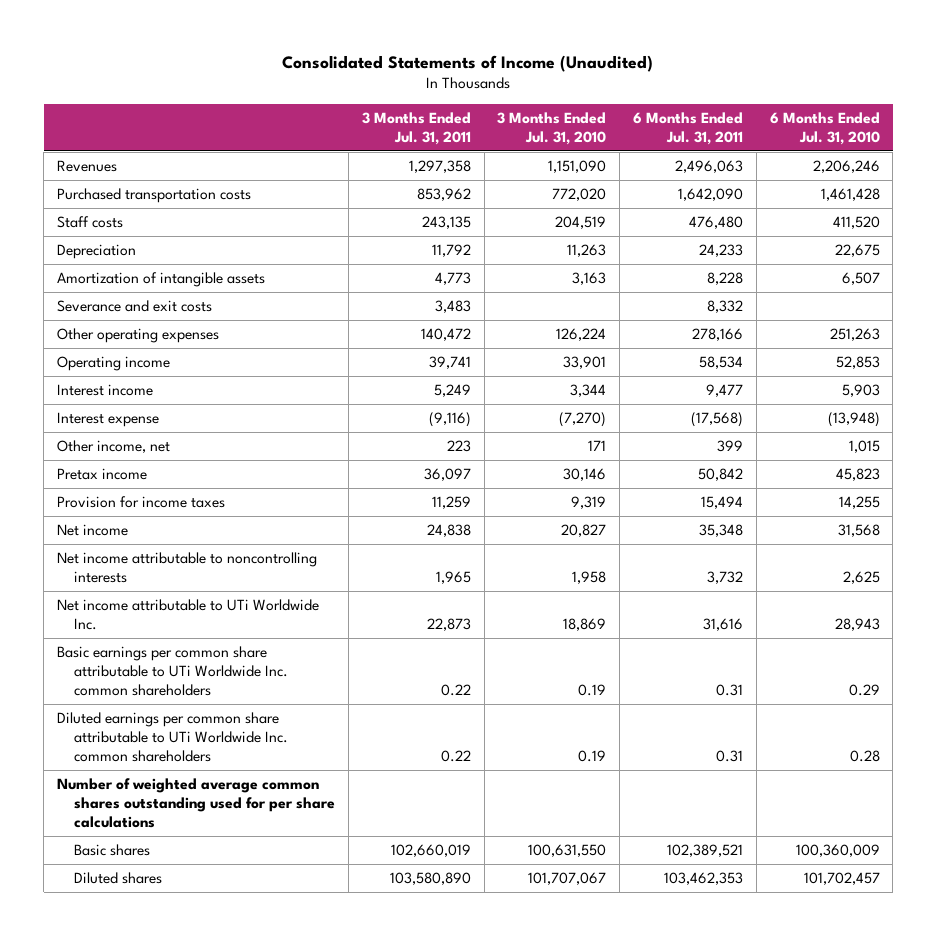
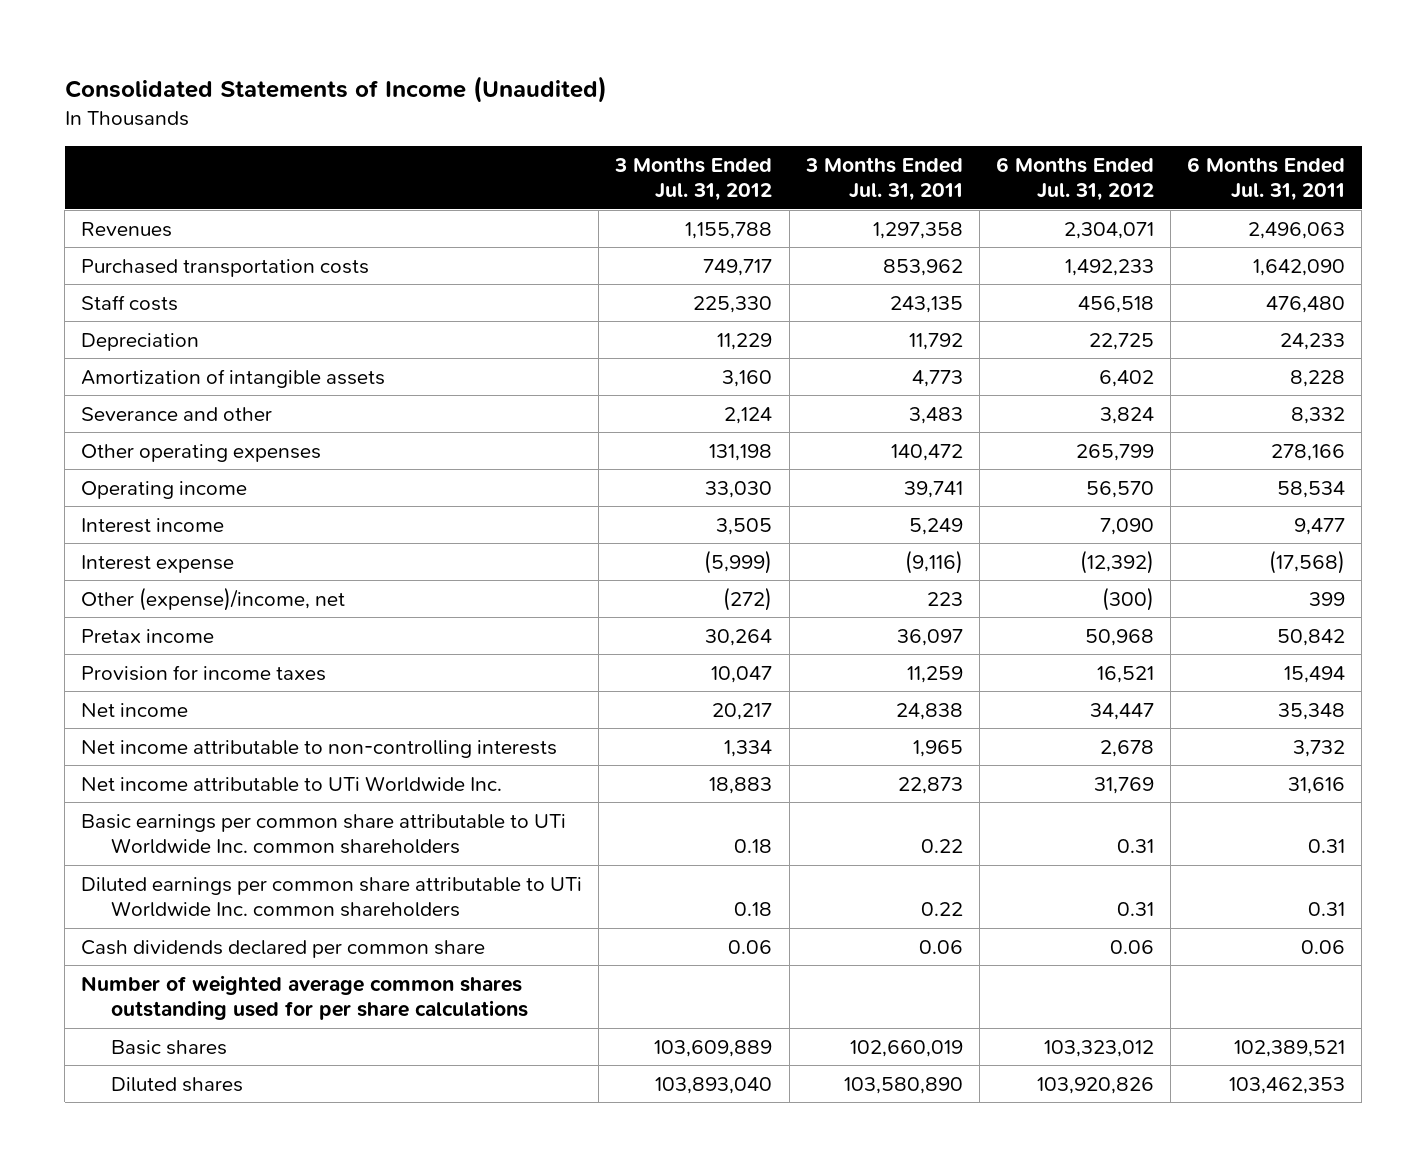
- | 3 Months Ended Jul. 31, 2011 | 3 Months Ended Jul. 31, 2010 | 6 Months Ended Jul. 31, 2011 | 6 Months Ended Jul. 31, 2010
+ | 3 Months Ended Jul. 31, 2012 | 3 Months Ended Jul. 31, 2011 | 6 Months Ended Jul. 31, 2012 | 6 Months Ended Jul. 31, 2011
- Severance and exit costs | 3,483 | | 8,332 |
+ Severance and other | 2,124 | 3,483 | 3,824 | 8,332
- Other income, net | 223 | 171 | 399 | 1,015
+ Other (expense)/income, net | (272) | 223 | (300) | 399
- Net income attributable to noncontrolling interests | 1,965 | 1,958 | 3,732 | 2,625
+ Net income attributable to non-controlling interests | 1,334 | 1,965 | 2,678 | 3,732
+ Cash dividends declared per common share | 0.06 | 0.06 | 0.06 | 0.06

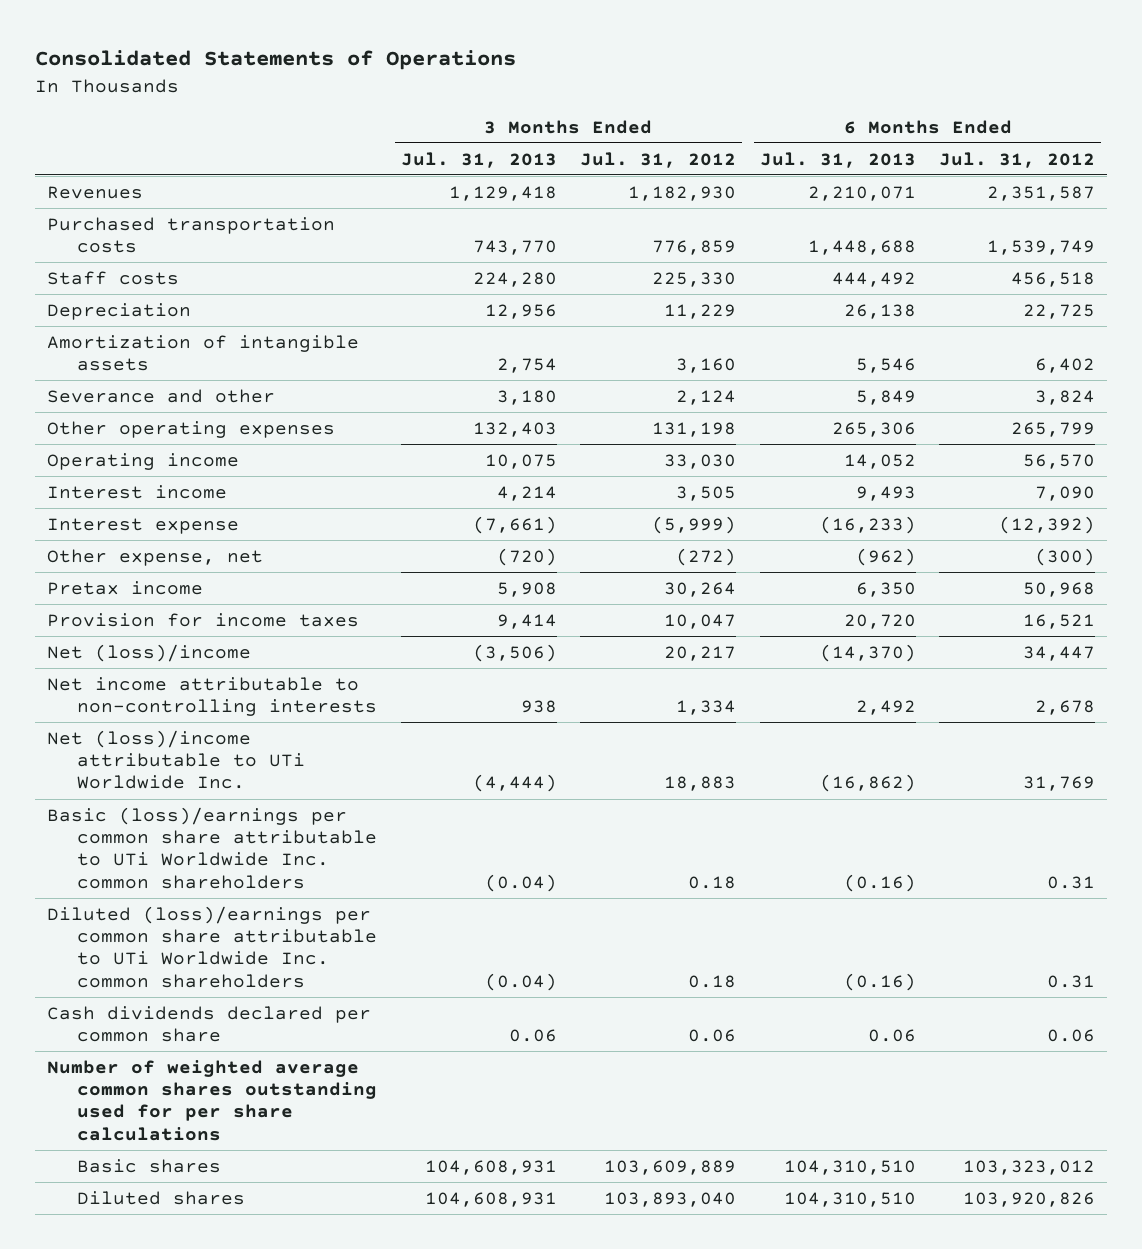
- Consolidated Statements of Income (Unaudited)
+ Consolidated Statements of Operations
- | 3 Months Ended Jul. 31, 2012 | 3 Months Ended Jul. 31, 2011 | 6 Months Ended Jul. 31, 2012 | 6 Months Ended Jul. 31, 2011
+ | 3 Months Ended Jul. 31, 2013 | 3 Months Ended Jul. 31, 2012 | 6 Months Ended Jul. 31, 2013 | 6 Months Ended Jul. 31, 2012
- Revenues | 1,155,788 | 1,297,358 | 2,304,071 | 2,496,063
- Purchased transportation costs | 749,717 | 853,962 | 1,492,233 | 1,642,090
+ Revenues | 1,129,418 | 1,182,930 | 2,210,071 | 2,351,587
+ Purchased transportation costs | 743,770 | 776,859 | 1,448,688 | 1,539,749
- Other (expense)/income, net | (272) | 223 | (300) | 399
+ Other expense, net | (720) | (272) | (962) | (300)
- Net income | 20,217 | 24,838 | 34,447 | 35,348
+ Net (loss)/income | (3,506) | 20,217 | (14,370) | 34,447
- Net income attributable to UTi Worldwide Inc. | 18,883 | 22,873 | 31,769 | 31,616
- Basic earnings per common share attributable to UTi Worldwide Inc. common shareholders | 0.18 | 0.22 | 0.31 | 0.31
- Diluted earnings per common share attributable to UTi Worldwide Inc. common shareholders | 0.18 | 0.22 | 0.31 | 0.31
+ Net (loss)/income attributable to UTi Worldwide Inc. | (4,444) | 18,883 | (16,862) | 31,769
+ Basic (loss)/earnings per common share attributable to UTi Worldwide Inc. common shareholders | (0.04) | 0.18 | (0.16) | 0.31
+ Diluted (loss)/earnings per common share attributable to UTi Worldwide Inc. common shareholders | (0.04) | 0.18 | (0.16) | 0.31

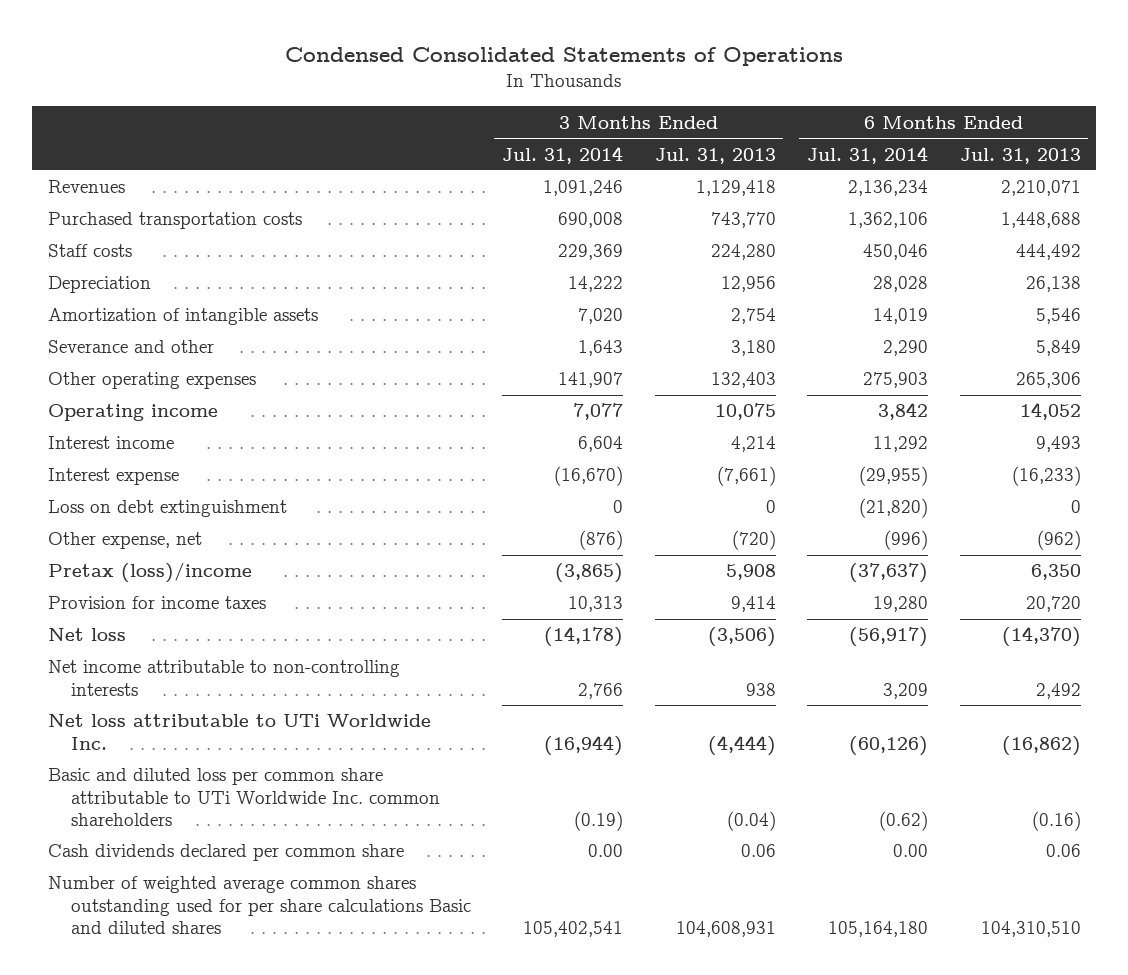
- Consolidated Statements of Operations
+ Condensed Consolidated Statements of Operations
- | 3 Months Ended Jul. 31, 2013 | 3 Months Ended Jul. 31, 2012 | 6 Months Ended Jul. 31, 2013 | 6 Months Ended Jul. 31, 2012
+ | 3 Months Ended Jul. 31, 2014 | 3 Months Ended Jul. 31, 2013 | 6 Months Ended Jul. 31, 2014 | 6 Months Ended Jul. 31, 2013
+ Loss on debt extinguishment | 0 | 0 | (21,820) | 0
- Pretax income | 5,908 | 30,264 | 6,350 | 50,968
+ Pretax (loss)/income | (3,865) | 5,908 | (37,637) | 6,350
- Net (loss)/income | (3,506) | 20,217 | (14,370) | 34,447
+ Net loss | (14,178) | (3,506) | (56,917) | (14,370)
- Net (loss)/income attributable to UTi Worldwide Inc. | (4,444) | 18,883 | (16,862) | 31,769
- Basic (loss)/earnings per common share attributable to UTi Worldwide Inc. common shareholders | (0.04) | 0.18 | (0.16) | 0.31
- Diluted (loss)/earnings per common share attributable to UTi Worldwide Inc. common shareholders | (0.04) | 0.18 | (0.16) | 0.31
+ Net loss attributable to UTi Worldwide Inc. | (16,944) | (4,444) | (60,126) | (16,862)
+ Basic and diluted loss per common share attributable to UTi Worldwide Inc. common shareholders | (0.19) | (0.04) | (0.62) | (0.16)
- Number of weighted average common shares outstanding used for per share calculations
- Basic shares | 104,608,931 | 103,609,889 | 104,310,510 | 103,323,012
- Diluted shares | 104,608,931 | 103,893,040 | 104,310,510 | 103,920,826
+ Number of weighted average common shares outstanding used for per share calculations Basic and diluted shares | 105,402,541 | 104,608,931 | 105,164,180 | 104,310,510

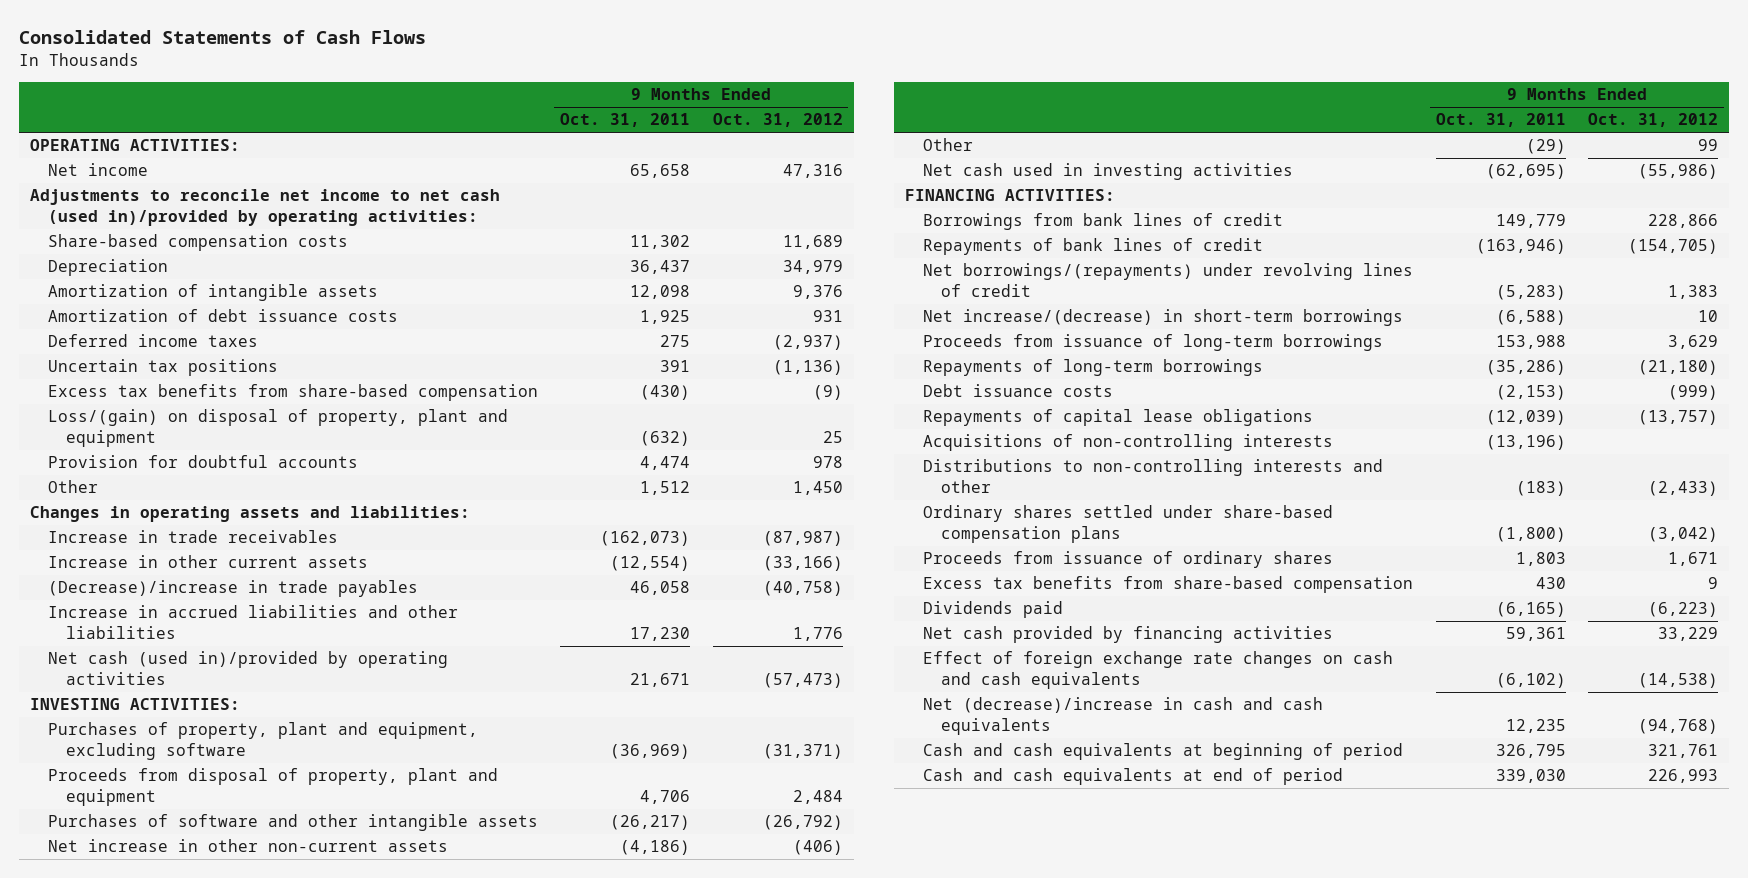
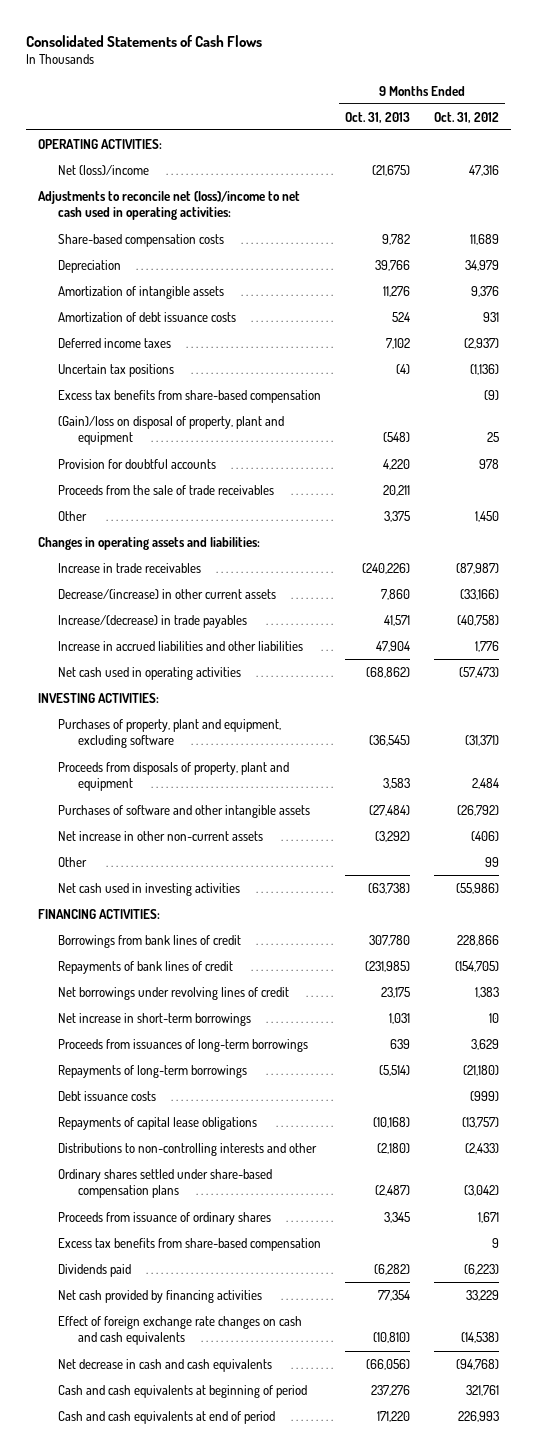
- | 9 Months Ended Oct. 31, 2011 | 9 Months Ended Oct. 31, 2012
+ | 9 Months Ended Oct. 31, 2013 | 9 Months Ended Oct. 31, 2012
- Net income | 65,658 | 47,316
- Adjustments to reconcile net income to net cash (used in)/provided by operating activities:
+ Net (loss)/income | (21,675) | 47,316
+ Adjustments to reconcile net (loss)/income to net cash used in operating activities:
- Loss/(gain) on disposal of property, plant and equipment | (632) | 25
+ (Gain)/loss on disposal of property, plant and equipment | (548) | 25
+ Proceeds from the sale of trade receivables | 20,211 |
- Increase in other current assets | (12,554) | (33,166)
- (Decrease)/increase in trade payables | 46,058 | (40,758)
+ Decrease/(increase) in other current assets | 7,860 | (33,166)
+ Increase/(decrease) in trade payables | 41,571 | (40,758)
- Net cash (used in)/provided by operating activities | 21,671 | (57,473)
+ Net cash used in operating activities | (68,862) | (57,473)
- Proceeds from disposal of property, plant and equipment | 4,706 | 2,484
+ Proceeds from disposals of property, plant and equipment | 3,583 | 2,484
- Net borrowings/(repayments) under revolving lines of credit | (5,283) | 1,383
- Net increase/(decrease) in short-term borrowings | (6,588) | 10
- Proceeds from issuance of long-term borrowings | 153,988 | 3,629
+ Net borrowings under revolving lines of credit | 23,175 | 1,383
+ Net increase in short-term borrowings | 1,031 | 10
+ Proceeds from issuances of long-term borrowings | 639 | 3,629
- Acquisitions of non-controlling interests | (13,196) |
- Net (decrease)/increase in cash and cash equivalents | 12,235 | (94,768)
+ Net decrease in cash and cash equivalents | (66,056) | (94,768)

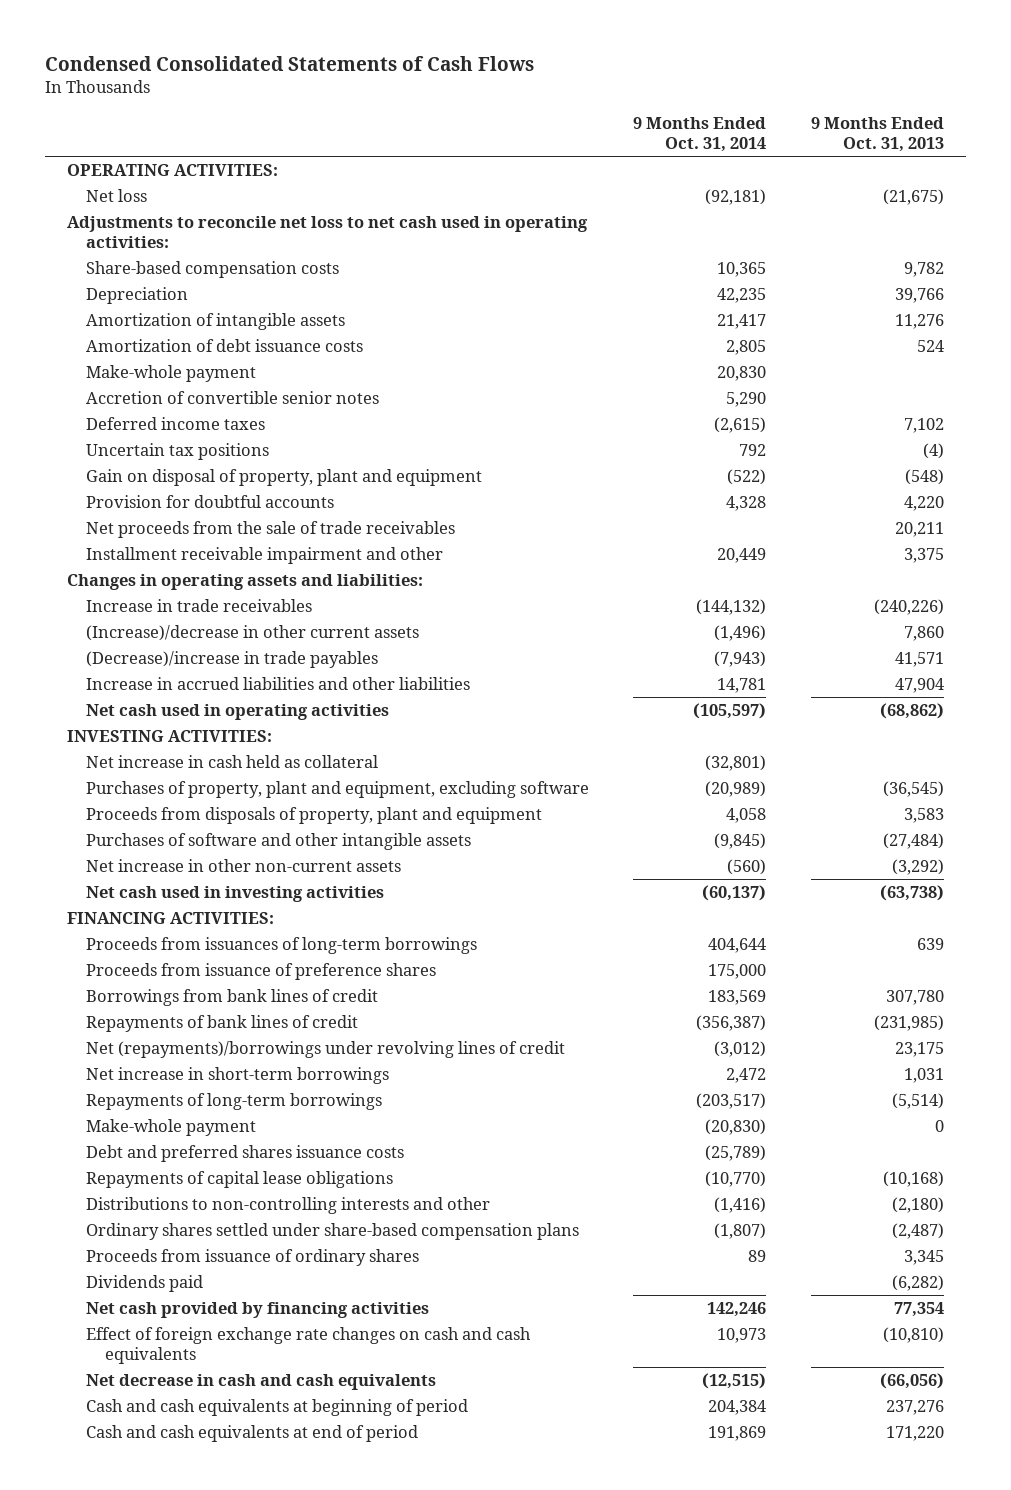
- Consolidated Statements of Cash Flows
+ Condensed Consolidated Statements of Cash Flows
- | 9 Months Ended Oct. 31, 2013 | 9 Months Ended Oct. 31, 2012
+ | 9 Months Ended Oct. 31, 2014 | 9 Months Ended Oct. 31, 2013
- Net (loss)/income | (21,675) | 47,316
- Adjustments to reconcile net (loss)/income to net cash used in operating activities:
+ Net loss | (92,181) | (21,675)
+ Adjustments to reconcile net loss to net cash used in operating activities:
+ Make-whole payment | 20,830 |
+ Accretion of convertible senior notes | 5,290 |
- Excess tax benefits from share-based compensation | | (9)
- (Gain)/loss on disposal of property, plant and equipment | (548) | 25
+ Gain on disposal of property, plant and equipment | (522) | (548)
- Proceeds from the sale of trade receivables | 20,211 |
- Other | 3,375 | 1,450
+ Net proceeds from the sale of trade receivables | | 20,211
+ Installment receivable impairment and other | 20,449 | 3,375
- Decrease/(increase) in other current assets | 7,860 | (33,166)
- Increase/(decrease) in trade payables | 41,571 | (40,758)
+ (Increase)/decrease in other current assets | (1,496) | 7,860
+ (Decrease)/increase in trade payables | (7,943) | 41,571
+ Net increase in cash held as collateral | (32,801) |
- Other | | 99
moved up: Proceeds from issuances of long-term borrowings | 404,644 | 639
+ Proceeds from issuance of preference shares | 175,000 |
- Net borrowings under revolving lines of credit | 23,175 | 1,383
+ Net (repayments)/borrowings under revolving lines of credit | (3,012) | 23,175
- Debt issuance costs | | (999)
+ Make-whole payment | (20,830) | 0
+ Debt and preferred shares issuance costs | (25,789) |
- Excess tax benefits from share-based compensation | | 9

